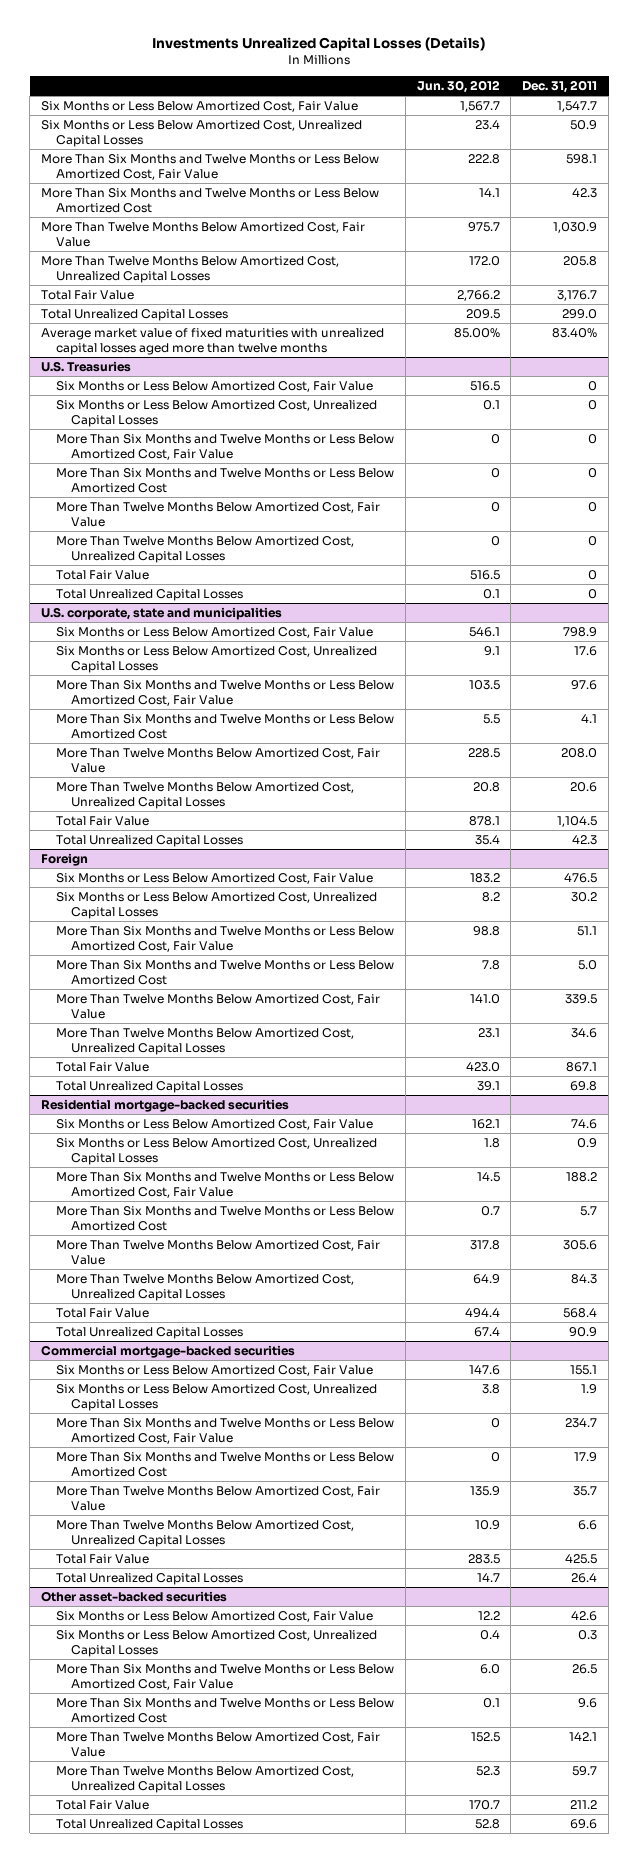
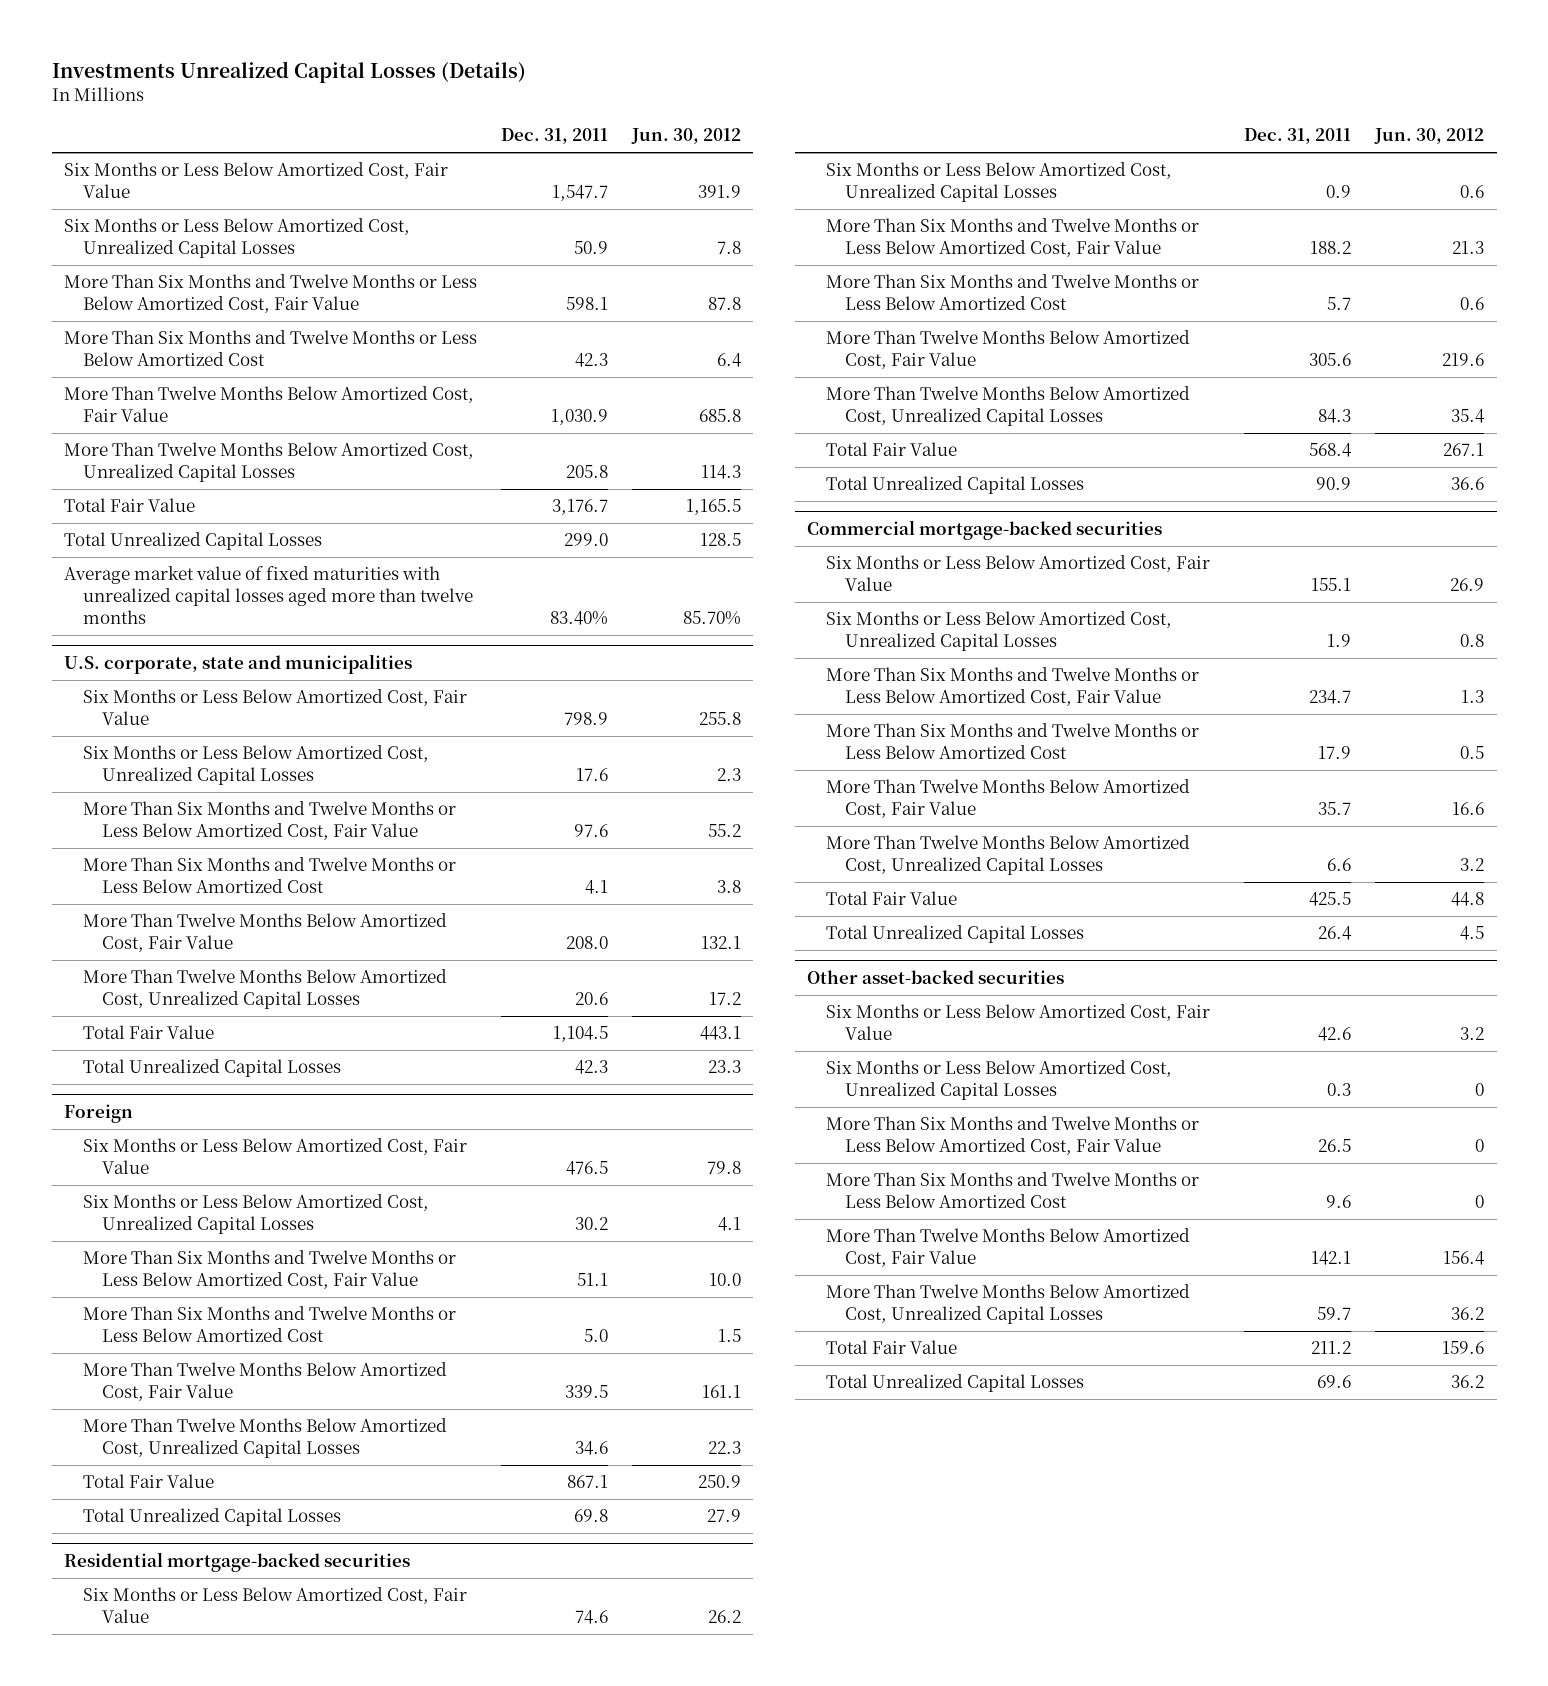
- | Jun. 30, 2012 | Dec. 31, 2011
+ | Dec. 31, 2011 | Jun. 30, 2012
- Six Months or Less Below Amortized Cost, Fair Value | 1,567.7 | 1,547.7
- Six Months or Less Below Amortized Cost, Unrealized Capital Losses | 23.4 | 50.9
- More Than Six Months and Twelve Months or Less Below Amortized Cost, Fair Value | 222.8 | 598.1
- More Than Six Months and Twelve Months or Less Below Amortized Cost | 14.1 | 42.3
- More Than Twelve Months Below Amortized Cost, Fair Value | 975.7 | 1,030.9
- More Than Twelve Months Below Amortized Cost, Unrealized Capital Losses | 172.0 | 205.8
- Total Fair Value | 2,766.2 | 3,176.7
- Total Unrealized Capital Losses | 209.5 | 299.0
- Average market value of fixed maturities with unrealized capital losses aged more than twelve months | 85.00% | 83.40%
- U.S. Treasuries
- Six Months or Less Below Amortized Cost, Fair Value | 516.5 | 0
- Six Months or Less Below Amortized Cost, Unrealized Capital Losses | 0.1 | 0
- More Than Six Months and Twelve Months or Less Below Amortized Cost, Fair Value | 0 | 0
- More Than Six Months and Twelve Months or Less Below Amortized Cost | 0 | 0
- More Than Twelve Months Below Amortized Cost, Fair Value | 0 | 0
- More Than Twelve Months Below Amortized Cost, Unrealized Capital Losses | 0 | 0
- Total Fair Value | 516.5 | 0
- Total Unrealized Capital Losses | 0.1 | 0
+ Six Months or Less Below Amortized Cost, Fair Value | 1,547.7 | 391.9
+ Six Months or Less Below Amortized Cost, Unrealized Capital Losses | 50.9 | 7.8
+ More Than Six Months and Twelve Months or Less Below Amortized Cost, Fair Value | 598.1 | 87.8
+ More Than Six Months and Twelve Months or Less Below Amortized Cost | 42.3 | 6.4
+ More Than Twelve Months Below Amortized Cost, Fair Value | 1,030.9 | 685.8
+ More Than Twelve Months Below Amortized Cost, Unrealized Capital Losses | 205.8 | 114.3
+ Total Fair Value | 3,176.7 | 1,165.5
+ Total Unrealized Capital Losses | 299.0 | 128.5
+ Average market value of fixed maturities with unrealized capital losses aged more than twelve months | 83.40% | 85.70%
@ U.S. corporate, state and municipalities
- Six Months or Less Below Amortized Cost, Fair Value | 546.1 | 798.9
- Six Months or Less Below Amortized Cost, Unrealized Capital Losses | 9.1 | 17.6
- More Than Six Months and Twelve Months or Less Below Amortized Cost, Fair Value | 103.5 | 97.6
- More Than Six Months and Twelve Months or Less Below Amortized Cost | 5.5 | 4.1
- More Than Twelve Months Below Amortized Cost, Fair Value | 228.5 | 208.0
- More Than Twelve Months Below Amortized Cost, Unrealized Capital Losses | 20.8 | 20.6
- Total Fair Value | 878.1 | 1,104.5
- Total Unrealized Capital Losses | 35.4 | 42.3
+ Six Months or Less Below Amortized Cost, Fair Value | 798.9 | 255.8
+ Six Months or Less Below Amortized Cost, Unrealized Capital Losses | 17.6 | 2.3
+ More Than Six Months and Twelve Months or Less Below Amortized Cost, Fair Value | 97.6 | 55.2
+ More Than Six Months and Twelve Months or Less Below Amortized Cost | 4.1 | 3.8
+ More Than Twelve Months Below Amortized Cost, Fair Value | 208.0 | 132.1
+ More Than Twelve Months Below Amortized Cost, Unrealized Capital Losses | 20.6 | 17.2
+ Total Fair Value | 1,104.5 | 443.1
+ Total Unrealized Capital Losses | 42.3 | 23.3
@ Foreign
- Six Months or Less Below Amortized Cost, Fair Value | 183.2 | 476.5
- Six Months or Less Below Amortized Cost, Unrealized Capital Losses | 8.2 | 30.2
- More Than Six Months and Twelve Months or Less Below Amortized Cost, Fair Value | 98.8 | 51.1
- More Than Six Months and Twelve Months or Less Below Amortized Cost | 7.8 | 5.0
- More Than Twelve Months Below Amortized Cost, Fair Value | 141.0 | 339.5
- More Than Twelve Months Below Amortized Cost, Unrealized Capital Losses | 23.1 | 34.6
- Total Fair Value | 423.0 | 867.1
- Total Unrealized Capital Losses | 39.1 | 69.8
+ Six Months or Less Below Amortized Cost, Fair Value | 476.5 | 79.8
+ Six Months or Less Below Amortized Cost, Unrealized Capital Losses | 30.2 | 4.1
+ More Than Six Months and Twelve Months or Less Below Amortized Cost, Fair Value | 51.1 | 10.0
+ More Than Six Months and Twelve Months or Less Below Amortized Cost | 5.0 | 1.5
+ More Than Twelve Months Below Amortized Cost, Fair Value | 339.5 | 161.1
+ More Than Twelve Months Below Amortized Cost, Unrealized Capital Losses | 34.6 | 22.3
+ Total Fair Value | 867.1 | 250.9
+ Total Unrealized Capital Losses | 69.8 | 27.9
@ Residential mortgage-backed securities
- Six Months or Less Below Amortized Cost, Fair Value | 162.1 | 74.6
- Six Months or Less Below Amortized Cost, Unrealized Capital Losses | 1.8 | 0.9
- More Than Six Months and Twelve Months or Less Below Amortized Cost, Fair Value | 14.5 | 188.2
- More Than Six Months and Twelve Months or Less Below Amortized Cost | 0.7 | 5.7
- More Than Twelve Months Below Amortized Cost, Fair Value | 317.8 | 305.6
- More Than Twelve Months Below Amortized Cost, Unrealized Capital Losses | 64.9 | 84.3
- Total Fair Value | 494.4 | 568.4
- Total Unrealized Capital Losses | 67.4 | 90.9
+ Six Months or Less Below Amortized Cost, Fair Value | 74.6 | 26.2
+ Six Months or Less Below Amortized Cost, Unrealized Capital Losses | 0.9 | 0.6
+ More Than Six Months and Twelve Months or Less Below Amortized Cost, Fair Value | 188.2 | 21.3
+ More Than Six Months and Twelve Months or Less Below Amortized Cost | 5.7 | 0.6
+ More Than Twelve Months Below Amortized Cost, Fair Value | 305.6 | 219.6
+ More Than Twelve Months Below Amortized Cost, Unrealized Capital Losses | 84.3 | 35.4
+ Total Fair Value | 568.4 | 267.1
+ Total Unrealized Capital Losses | 90.9 | 36.6
@ Commercial mortgage-backed securities
- Six Months or Less Below Amortized Cost, Fair Value | 147.6 | 155.1
- Six Months or Less Below Amortized Cost, Unrealized Capital Losses | 3.8 | 1.9
- More Than Six Months and Twelve Months or Less Below Amortized Cost, Fair Value | 0 | 234.7
- More Than Six Months and Twelve Months or Less Below Amortized Cost | 0 | 17.9
- More Than Twelve Months Below Amortized Cost, Fair Value | 135.9 | 35.7
- More Than Twelve Months Below Amortized Cost, Unrealized Capital Losses | 10.9 | 6.6
- Total Fair Value | 283.5 | 425.5
- Total Unrealized Capital Losses | 14.7 | 26.4
+ Six Months or Less Below Amortized Cost, Fair Value | 155.1 | 26.9
+ Six Months or Less Below Amortized Cost, Unrealized Capital Losses | 1.9 | 0.8
+ More Than Six Months and Twelve Months or Less Below Amortized Cost, Fair Value | 234.7 | 1.3
+ More Than Six Months and Twelve Months or Less Below Amortized Cost | 17.9 | 0.5
+ More Than Twelve Months Below Amortized Cost, Fair Value | 35.7 | 16.6
+ More Than Twelve Months Below Amortized Cost, Unrealized Capital Losses | 6.6 | 3.2
+ Total Fair Value | 425.5 | 44.8
+ Total Unrealized Capital Losses | 26.4 | 4.5
@ Other asset-backed securities
- Six Months or Less Below Amortized Cost, Fair Value | 12.2 | 42.6
- Six Months or Less Below Amortized Cost, Unrealized Capital Losses | 0.4 | 0.3
- More Than Six Months and Twelve Months or Less Below Amortized Cost, Fair Value | 6.0 | 26.5
- More Than Six Months and Twelve Months or Less Below Amortized Cost | 0.1 | 9.6
- More Than Twelve Months Below Amortized Cost, Fair Value | 152.5 | 142.1
- More Than Twelve Months Below Amortized Cost, Unrealized Capital Losses | 52.3 | 59.7
- Total Fair Value | 170.7 | 211.2
- Total Unrealized Capital Losses | 52.8 | 69.6
+ Six Months or Less Below Amortized Cost, Fair Value | 42.6 | 3.2
+ Six Months or Less Below Amortized Cost, Unrealized Capital Losses | 0.3 | 0
+ More Than Six Months and Twelve Months or Less Below Amortized Cost, Fair Value | 26.5 | 0
+ More Than Six Months and Twelve Months or Less Below Amortized Cost | 9.6 | 0
+ More Than Twelve Months Below Amortized Cost, Fair Value | 142.1 | 156.4
+ More Than Twelve Months Below Amortized Cost, Unrealized Capital Losses | 59.7 | 36.2
+ Total Fair Value | 211.2 | 159.6
+ Total Unrealized Capital Losses | 69.6 | 36.2

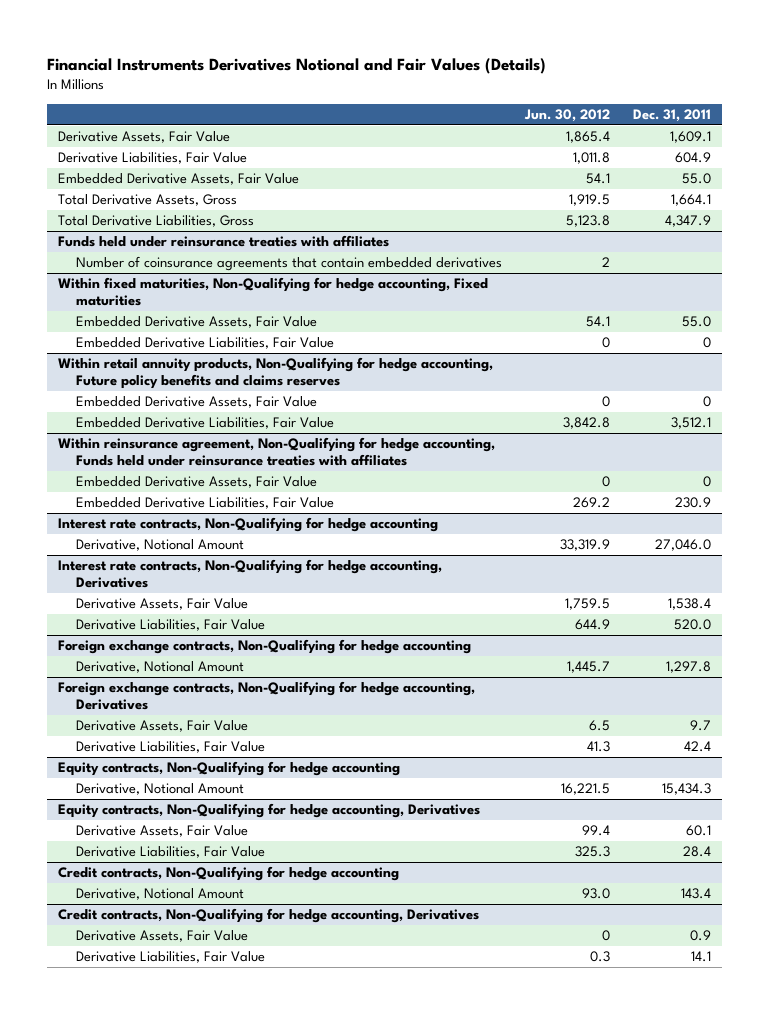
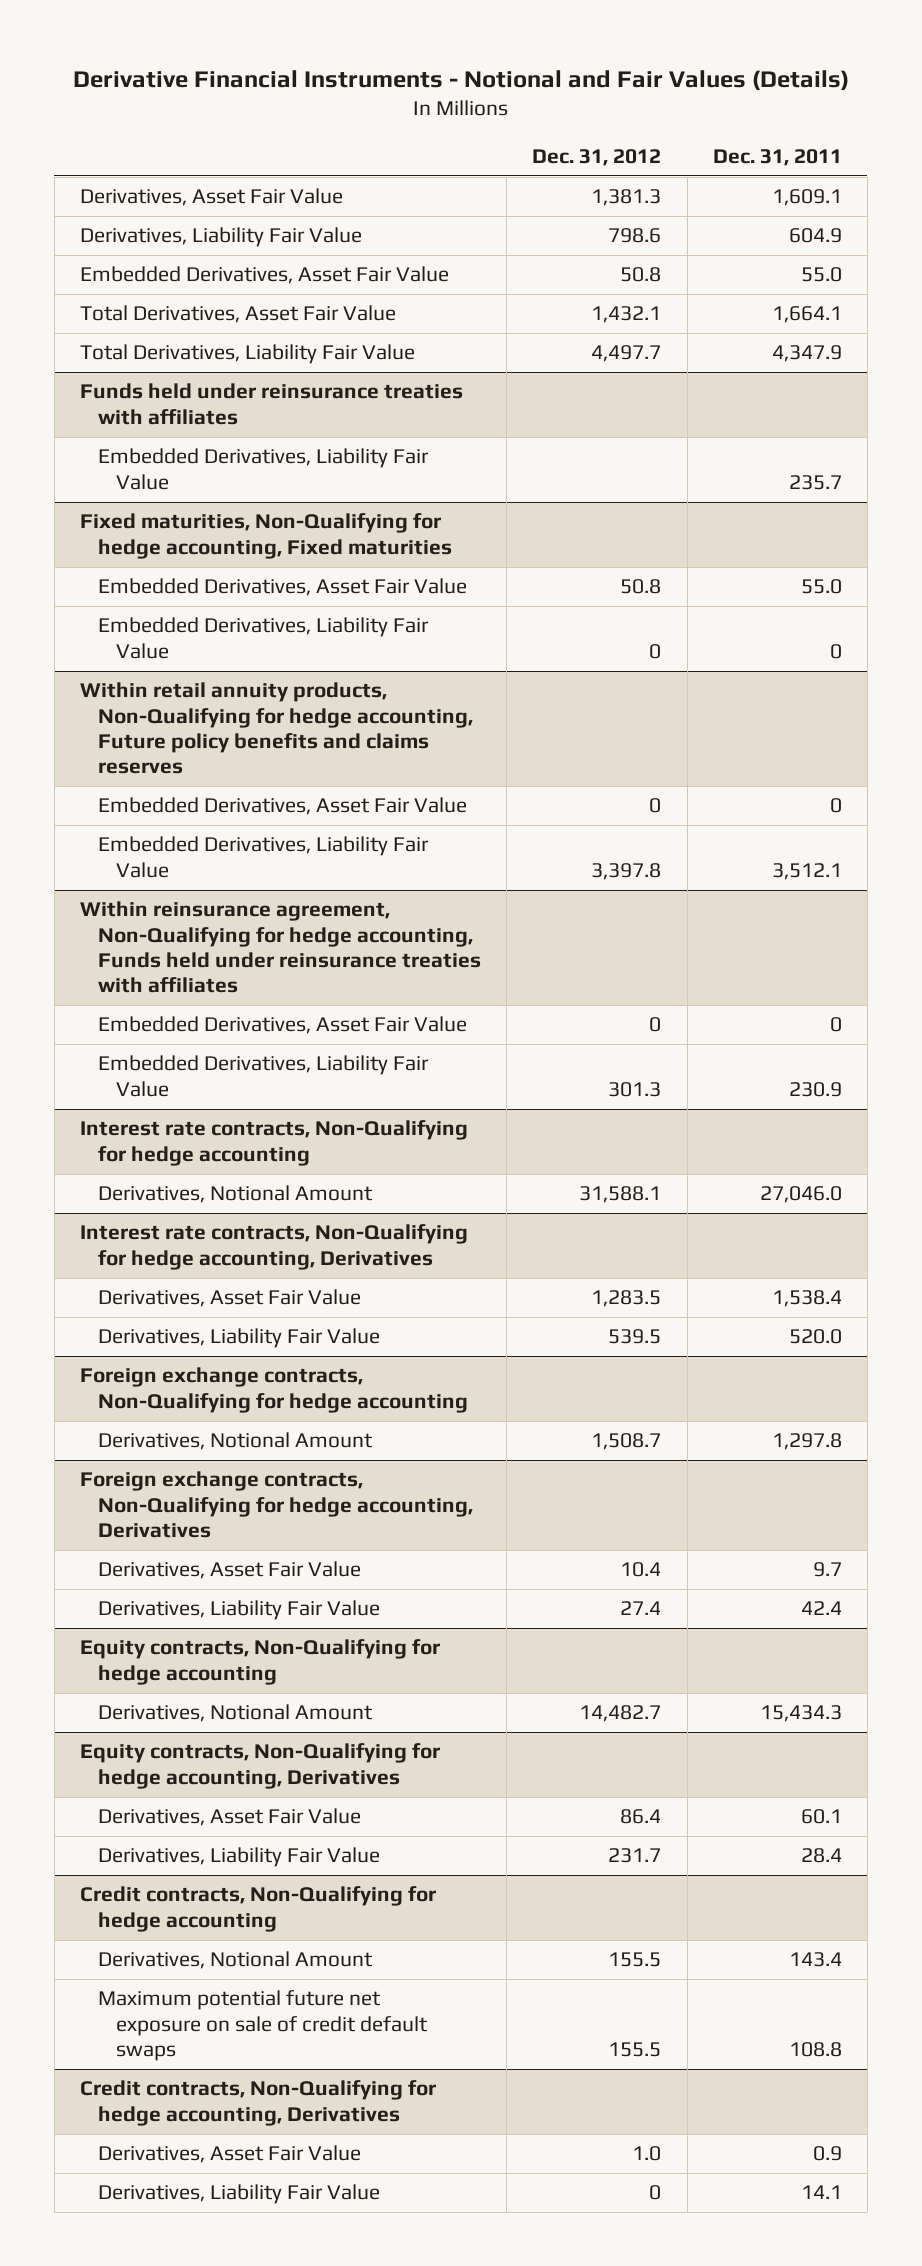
- Financial Instruments Derivatives Notional and Fair Values (Details)
+ Derivative Financial Instruments - Notional and Fair Values (Details)
- | Jun. 30, 2012 | Dec. 31, 2011
+ | Dec. 31, 2012 | Dec. 31, 2011
- Derivative Assets, Fair Value | 1,865.4 | 1,609.1
- Derivative Liabilities, Fair Value | 1,011.8 | 604.9
- Embedded Derivative Assets, Fair Value | 54.1 | 55.0
- Total Derivative Assets, Gross | 1,919.5 | 1,664.1
- Total Derivative Liabilities, Gross | 5,123.8 | 4,347.9
+ Derivatives, Asset Fair Value | 1,381.3 | 1,609.1
+ Derivatives, Liability Fair Value | 798.6 | 604.9
+ Embedded Derivatives, Asset Fair Value | 50.8 | 55.0
+ Total Derivatives, Asset Fair Value | 1,432.1 | 1,664.1
+ Total Derivatives, Liability Fair Value | 4,497.7 | 4,347.9
@ Funds held under reinsurance treaties with affiliates
- Number of coinsurance agreements that contain embedded derivatives | 2 |
- Within fixed maturities, Non-Qualifying for hedge accounting, Fixed maturities
- Embedded Derivative Assets, Fair Value | 54.1 | 55.0
- Embedded Derivative Liabilities, Fair Value | 0 | 0
@ Funds held under reinsurance treaties with affiliates
+ Embedded Derivatives, Liability Fair Value | | 235.7
+ Fixed maturities, Non-Qualifying for hedge accounting, Fixed maturities
+ Embedded Derivatives, Asset Fair Value | 50.8 | 55.0
+ Embedded Derivatives, Liability Fair Value | 0 | 0
@ Within retail annuity products, Non-Qualifying for hedge accounting, Future policy benefits and claims reserves
- Embedded Derivative Assets, Fair Value | 0 | 0
- Embedded Derivative Liabilities, Fair Value | 3,842.8 | 3,512.1
+ Embedded Derivatives, Asset Fair Value | 0 | 0
+ Embedded Derivatives, Liability Fair Value | 3,397.8 | 3,512.1
@ Within reinsurance agreement, Non-Qualifying for hedge accounting, Funds held under reinsurance treaties with affiliates
- Embedded Derivative Assets, Fair Value | 0 | 0
- Embedded Derivative Liabilities, Fair Value | 269.2 | 230.9
+ Embedded Derivatives, Asset Fair Value | 0 | 0
+ Embedded Derivatives, Liability Fair Value | 301.3 | 230.9
@ Interest rate contracts, Non-Qualifying for hedge accounting
- Derivative, Notional Amount | 33,319.9 | 27,046.0
+ Derivatives, Notional Amount | 31,588.1 | 27,046.0
@ Interest rate contracts, Non-Qualifying for hedge accounting, Derivatives
- Derivative Assets, Fair Value | 1,759.5 | 1,538.4
- Derivative Liabilities, Fair Value | 644.9 | 520.0
+ Derivatives, Asset Fair Value | 1,283.5 | 1,538.4
+ Derivatives, Liability Fair Value | 539.5 | 520.0
@ Foreign exchange contracts, Non-Qualifying for hedge accounting
- Derivative, Notional Amount | 1,445.7 | 1,297.8
+ Derivatives, Notional Amount | 1,508.7 | 1,297.8
@ Foreign exchange contracts, Non-Qualifying for hedge accounting, Derivatives
- Derivative Assets, Fair Value | 6.5 | 9.7
- Derivative Liabilities, Fair Value | 41.3 | 42.4
+ Derivatives, Asset Fair Value | 10.4 | 9.7
+ Derivatives, Liability Fair Value | 27.4 | 42.4
@ Equity contracts, Non-Qualifying for hedge accounting
- Derivative, Notional Amount | 16,221.5 | 15,434.3
+ Derivatives, Notional Amount | 14,482.7 | 15,434.3
@ Equity contracts, Non-Qualifying for hedge accounting, Derivatives
- Derivative Assets, Fair Value | 99.4 | 60.1
- Derivative Liabilities, Fair Value | 325.3 | 28.4
+ Derivatives, Asset Fair Value | 86.4 | 60.1
+ Derivatives, Liability Fair Value | 231.7 | 28.4
@ Credit contracts, Non-Qualifying for hedge accounting
- Derivative, Notional Amount | 93.0 | 143.4
+ Derivatives, Notional Amount | 155.5 | 143.4
+ Maximum potential future net exposure on sale of credit default swaps | 155.5 | 108.8
@ Credit contracts, Non-Qualifying for hedge accounting, Derivatives
- Derivative Assets, Fair Value | 0 | 0.9
- Derivative Liabilities, Fair Value | 0.3 | 14.1
+ Derivatives, Asset Fair Value | 1.0 | 0.9
+ Derivatives, Liability Fair Value | 0 | 14.1

